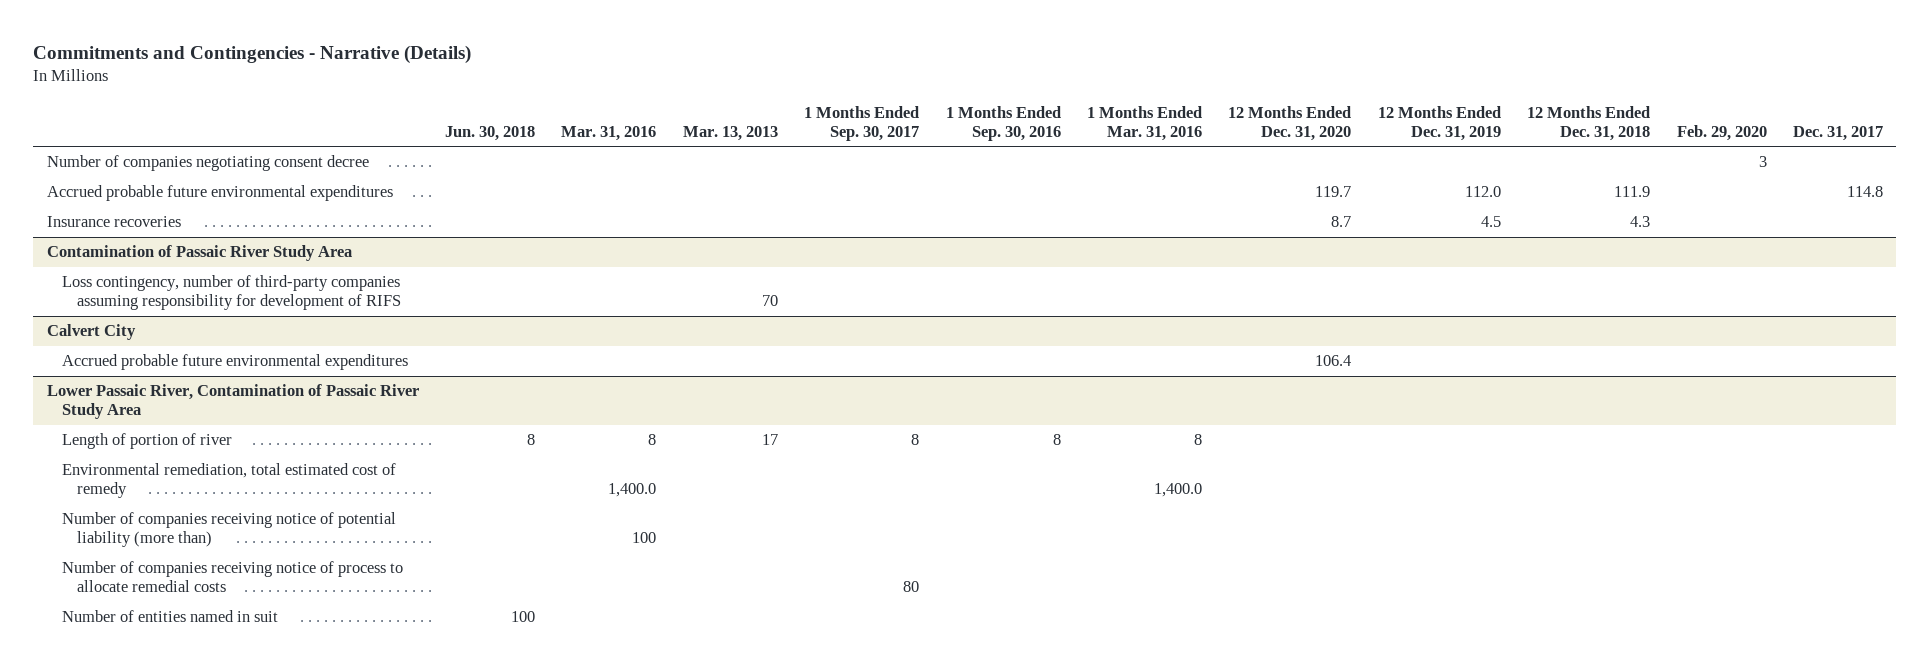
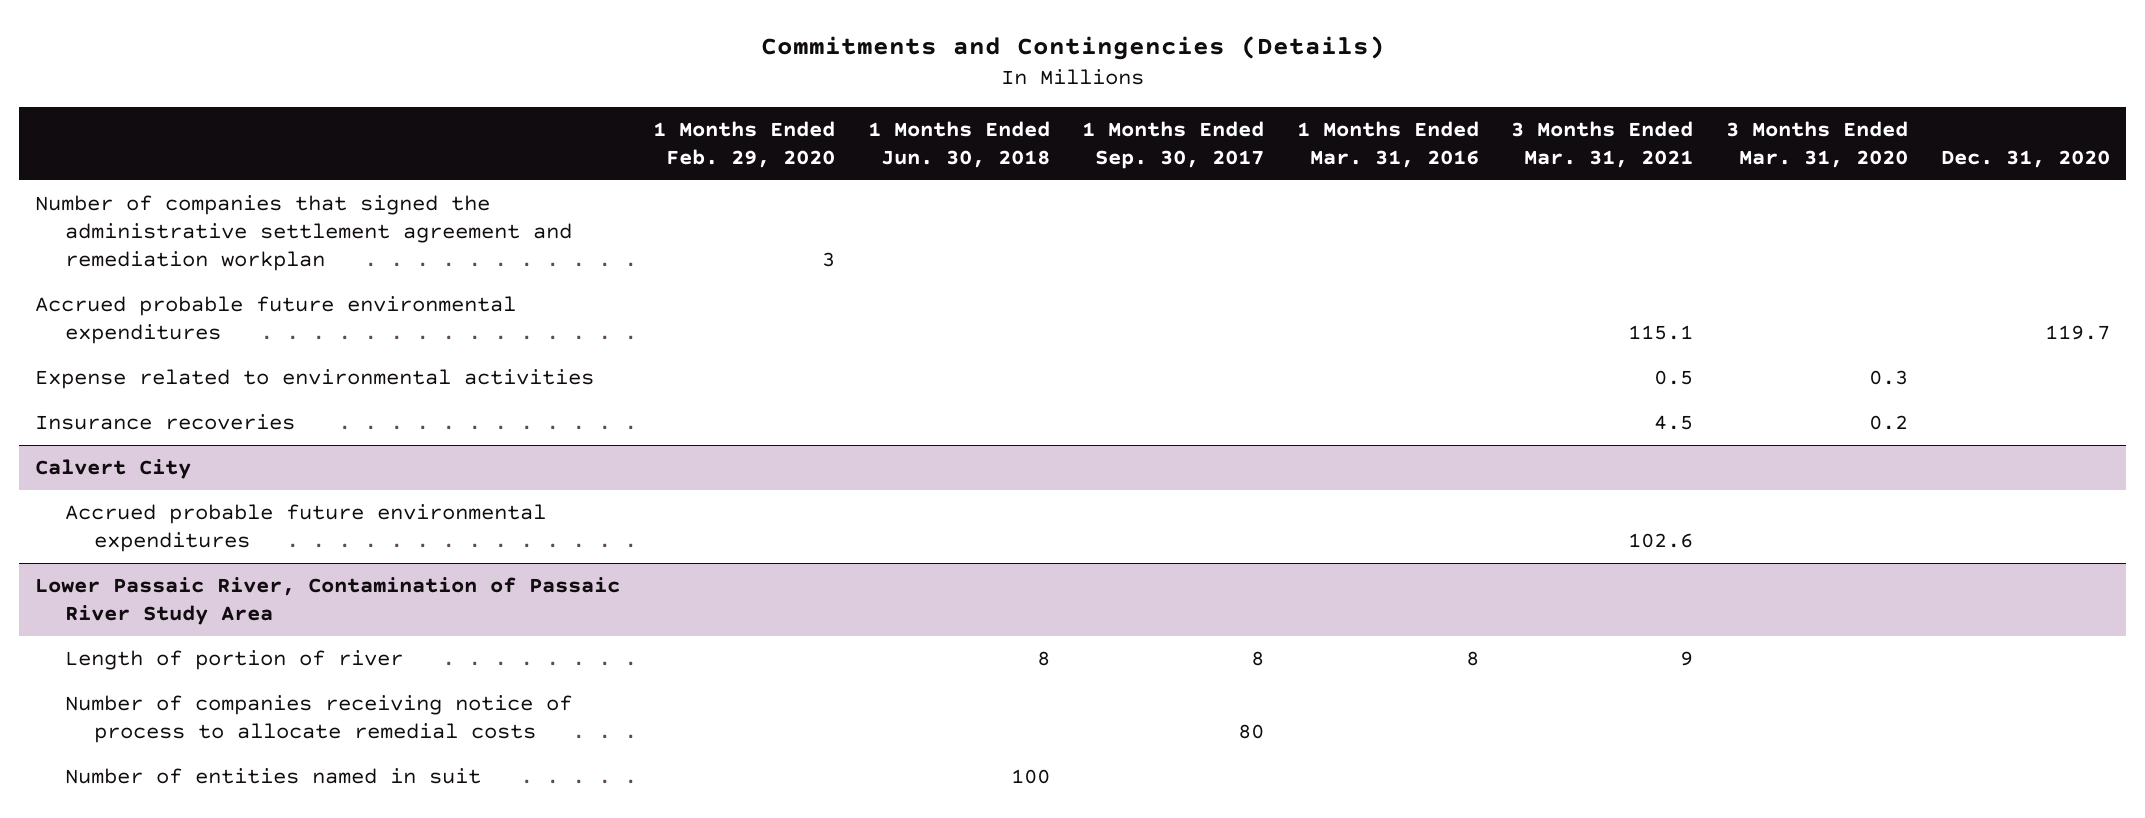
- Commitments and Contingencies - Narrative (Details)
+ Commitments and Contingencies (Details)
- | Jun. 30, 2018 | Mar. 31, 2016 | Mar. 13, 2013 | 1 Months Ended Sep. 30, 2017 | 1 Months Ended Sep. 30, 2016 | 1 Months Ended Mar. 31, 2016 | 12 Months Ended Dec. 31, 2020 | 12 Months Ended Dec. 31, 2019 | 12 Months Ended Dec. 31, 2018 | Feb. 29, 2020 | Dec. 31, 2017
+ | 1 Months Ended Feb. 29, 2020 | 1 Months Ended Jun. 30, 2018 | 1 Months Ended Sep. 30, 2017 | 1 Months Ended Mar. 31, 2016 | 3 Months Ended Mar. 31, 2021 | 3 Months Ended Mar. 31, 2020 | Dec. 31, 2020
- Number of companies negotiating consent decree | | | | | | | | | | 3 |
+ Number of companies that signed the administrative settlement agreement and remediation workplan | 3 | | | | | |
+ Expense related to environmental activities | | | | | 0.5 | 0.3 |
- Contamination of Passaic River Study Area
- Loss contingency, number of third-party companies assuming responsibility for development of RIFS | | | 70 | | | | | | | |
@ Lower Passaic River, Contamination of Passaic River Study Area
- Environmental remediation, total estimated cost of remedy | | 1,400.0 | | | | 1,400.0 | | | | |
- Number of companies receiving notice of potential liability (more than) | | 100 | | | | | | | | |

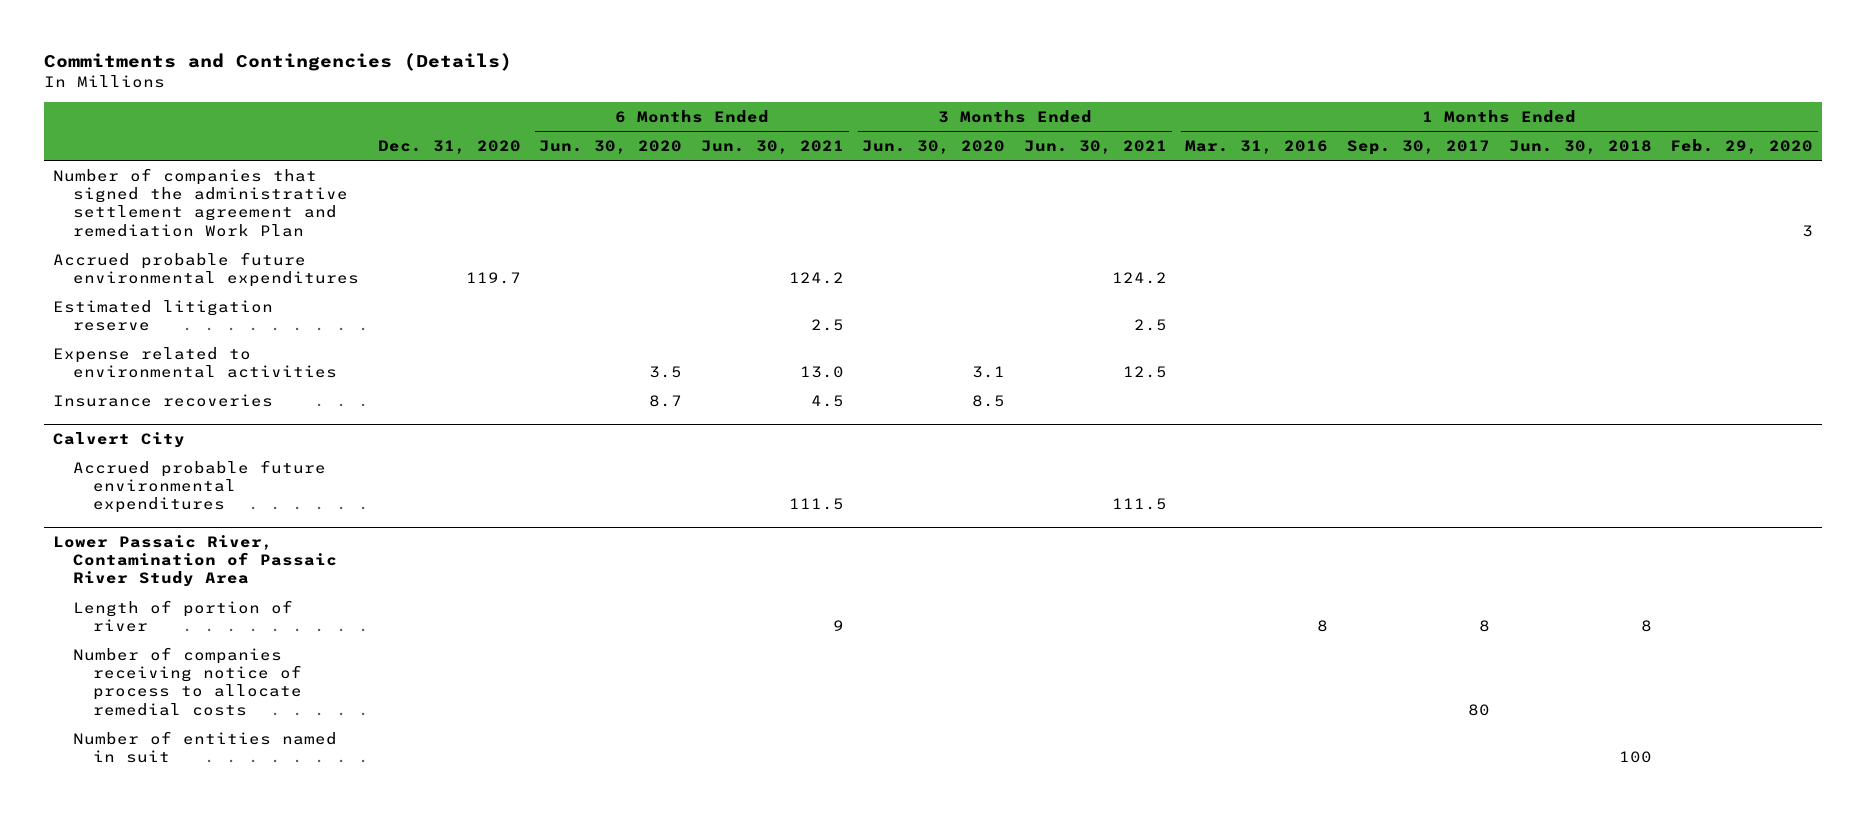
- | 1 Months Ended Feb. 29, 2020 | 1 Months Ended Jun. 30, 2018 | 1 Months Ended Sep. 30, 2017 | 1 Months Ended Mar. 31, 2016 | 3 Months Ended Mar. 31, 2021 | 3 Months Ended Mar. 31, 2020 | Dec. 31, 2020
+ | Dec. 31, 2020 | 6 Months Ended Jun. 30, 2020 | 6 Months Ended Jun. 30, 2021 | 3 Months Ended Jun. 30, 2020 | 3 Months Ended Jun. 30, 2021 | 1 Months Ended Mar. 31, 2016 | 1 Months Ended Sep. 30, 2017 | 1 Months Ended Jun. 30, 2018 | 1 Months Ended Feb. 29, 2020
- Number of companies that signed the administrative settlement agreement and remediation workplan | 3 | | | | | |
+ Number of companies that signed the administrative settlement agreement and remediation Work Plan | | | | | | | | | 3
+ Estimated litigation reserve | | | 2.5 | | 2.5 | | | |

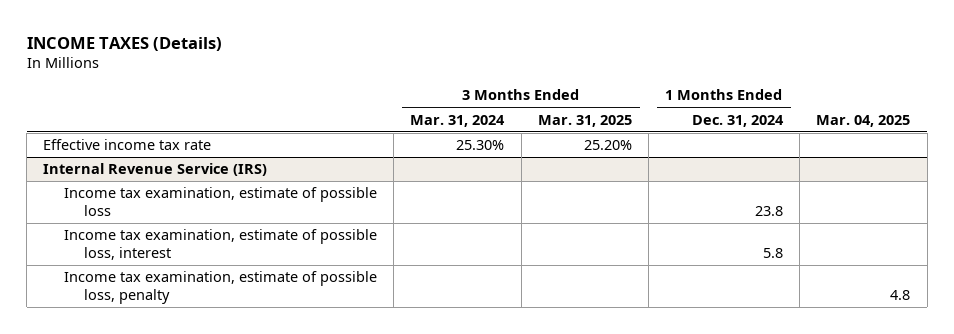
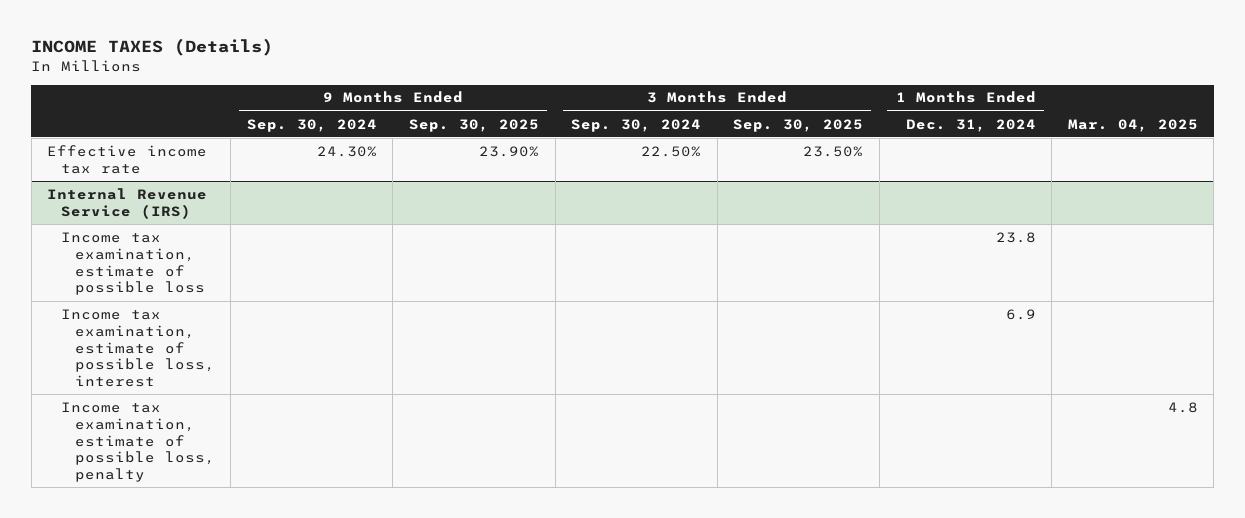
- | 3 Months Ended Mar. 31, 2024 | 3 Months Ended Mar. 31, 2025 | 1 Months Ended Dec. 31, 2024 | Mar. 04, 2025
+ | 9 Months Ended Sep. 30, 2024 | 9 Months Ended Sep. 30, 2025 | 3 Months Ended Sep. 30, 2024 | 3 Months Ended Sep. 30, 2025 | 1 Months Ended Dec. 31, 2024 | Mar. 04, 2025
@ Internal Revenue Service (IRS)
- Income tax examination, estimate of possible loss, interest | | | 5.8 |
+ Income tax examination, estimate of possible loss, interest | | | | | 6.9 |

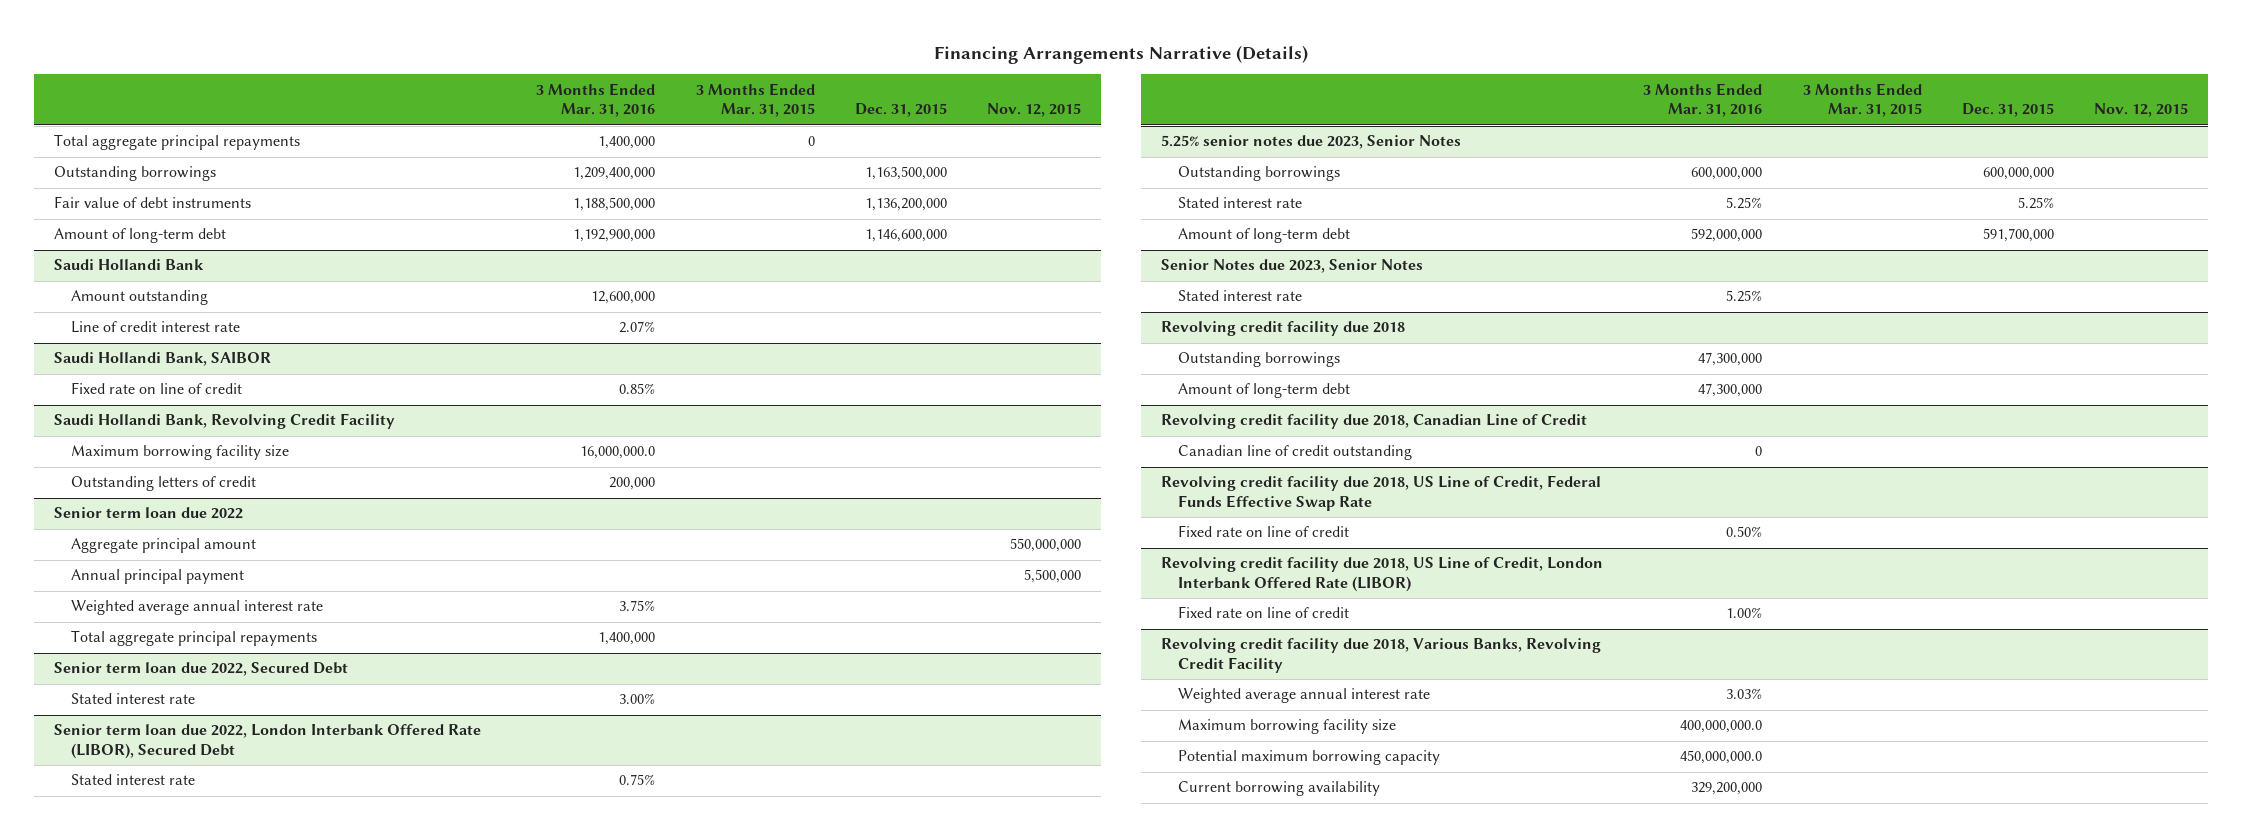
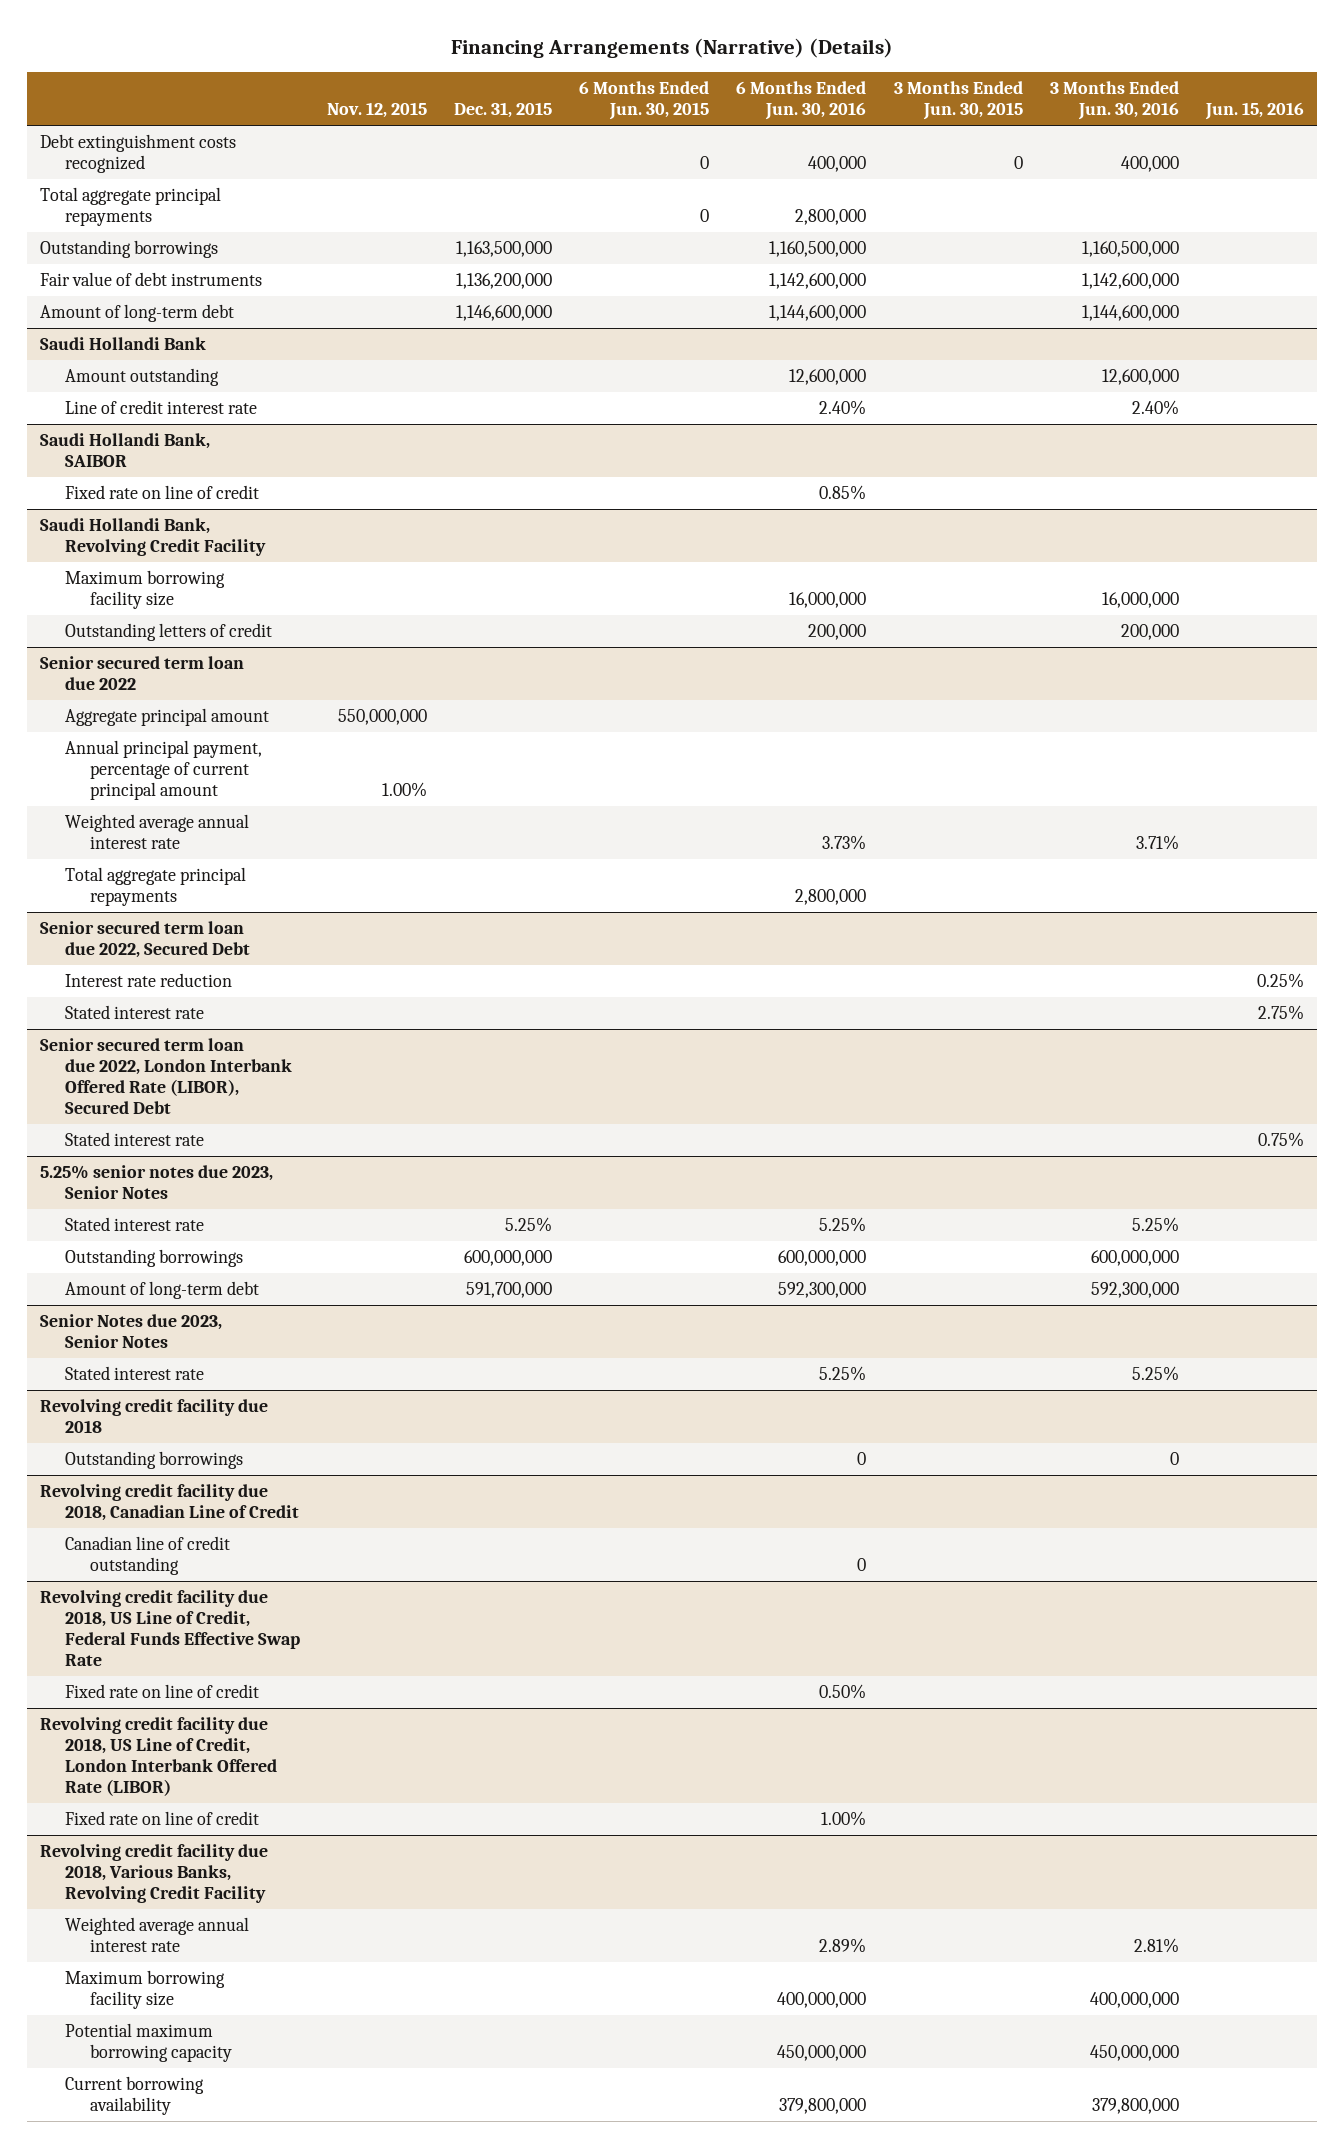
- Financing Arrangements Narrative (Details)
+ Financing Arrangements (Narrative) (Details)
- | 3 Months Ended Mar. 31, 2016 | 3 Months Ended Mar. 31, 2015 | Dec. 31, 2015 | Nov. 12, 2015
+ | Nov. 12, 2015 | Dec. 31, 2015 | 6 Months Ended Jun. 30, 2015 | 6 Months Ended Jun. 30, 2016 | 3 Months Ended Jun. 30, 2015 | 3 Months Ended Jun. 30, 2016 | Jun. 15, 2016
+ Debt extinguishment costs recognized | | | 0 | 400,000 | 0 | 400,000 |
- Senior term loan due 2022
+ Senior secured term loan due 2022
- Annual principal payment | | | | 5,500,000
+ Annual principal payment, percentage of current principal amount | 1.00% | | | | | |
- Senior term loan due 2022, Secured Debt
+ Senior secured term loan due 2022, Secured Debt
+ Interest rate reduction | | | | | | | 0.25%
- Senior term loan due 2022, London Interbank Offered Rate (LIBOR), Secured Debt
+ Senior secured term loan due 2022, London Interbank Offered Rate (LIBOR), Secured Debt
@ 5.25% senior notes due 2023, Senior Notes
moved down: Outstanding borrowings | | 600,000,000 | | 600,000,000 | | 600,000,000 |
@ Revolving credit facility due 2018
- Amount of long-term debt | 47,300,000 | | |

